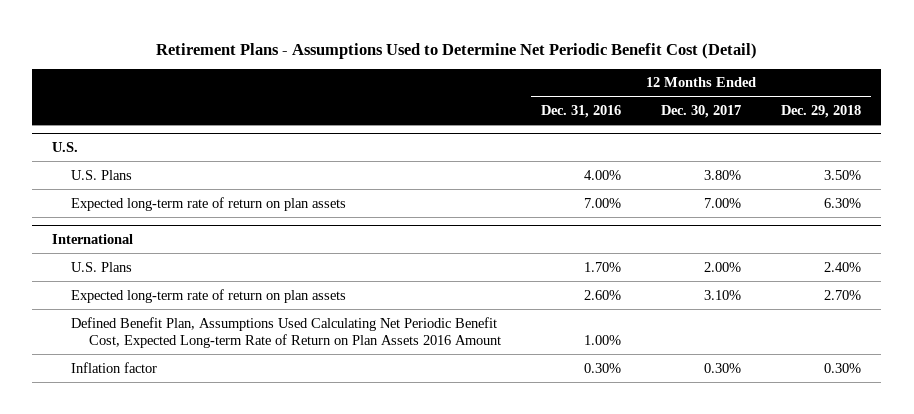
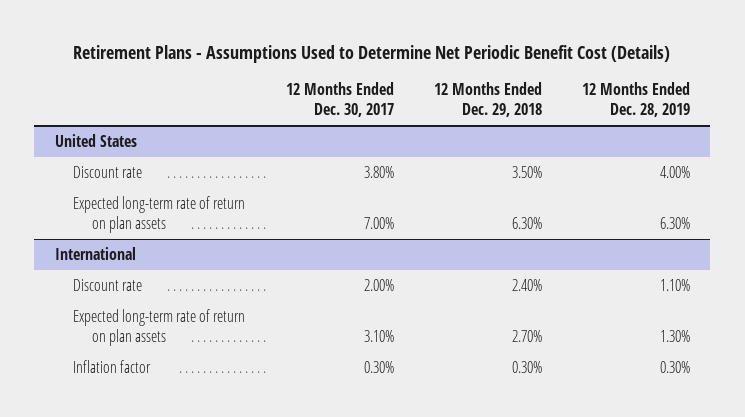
- Retirement Plans - Assumptions Used to Determine Net Periodic Benefit Cost (Detail)
+ Retirement Plans - Assumptions Used to Determine Net Periodic Benefit Cost (Details)
- | 12 Months Ended Dec. 31, 2016 | 12 Months Ended Dec. 30, 2017 | 12 Months Ended Dec. 29, 2018
+ | 12 Months Ended Dec. 30, 2017 | 12 Months Ended Dec. 29, 2018 | 12 Months Ended Dec. 28, 2019
- U.S.
- U.S. Plans | 4.00% | 3.80% | 3.50%
+ United States
+ Discount rate | 3.80% | 3.50% | 4.00%
@ International
- U.S. Plans | 1.70% | 2.00% | 2.40%
+ Discount rate | 2.00% | 2.40% | 1.10%
- Defined Benefit Plan, Assumptions Used Calculating Net Periodic Benefit Cost, Expected Long-term Rate of Return on Plan Assets 2016 Amount | 1.00% | |

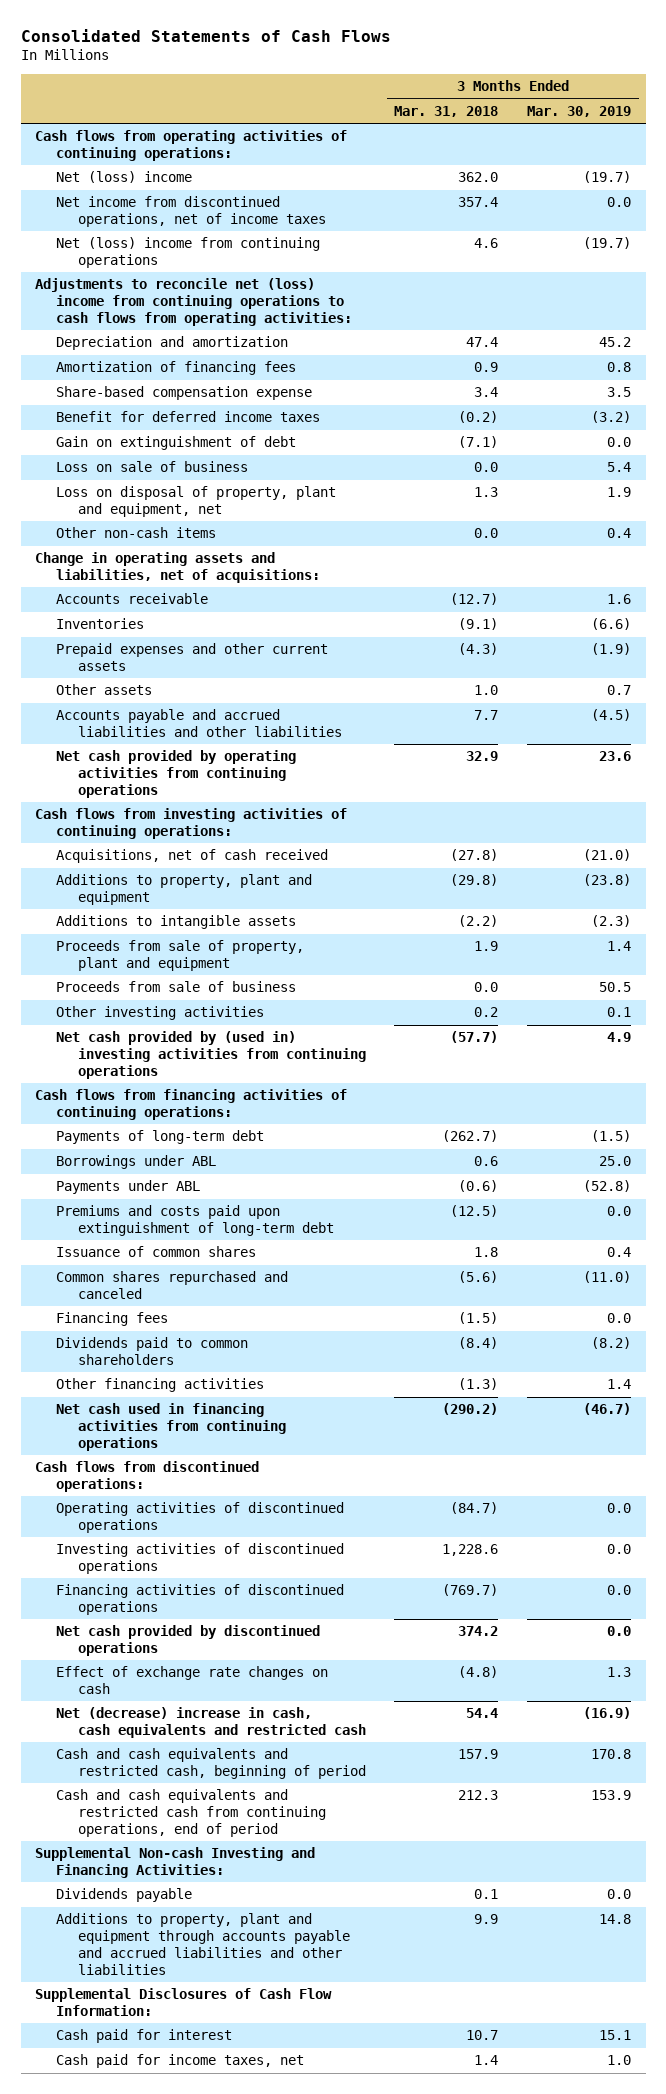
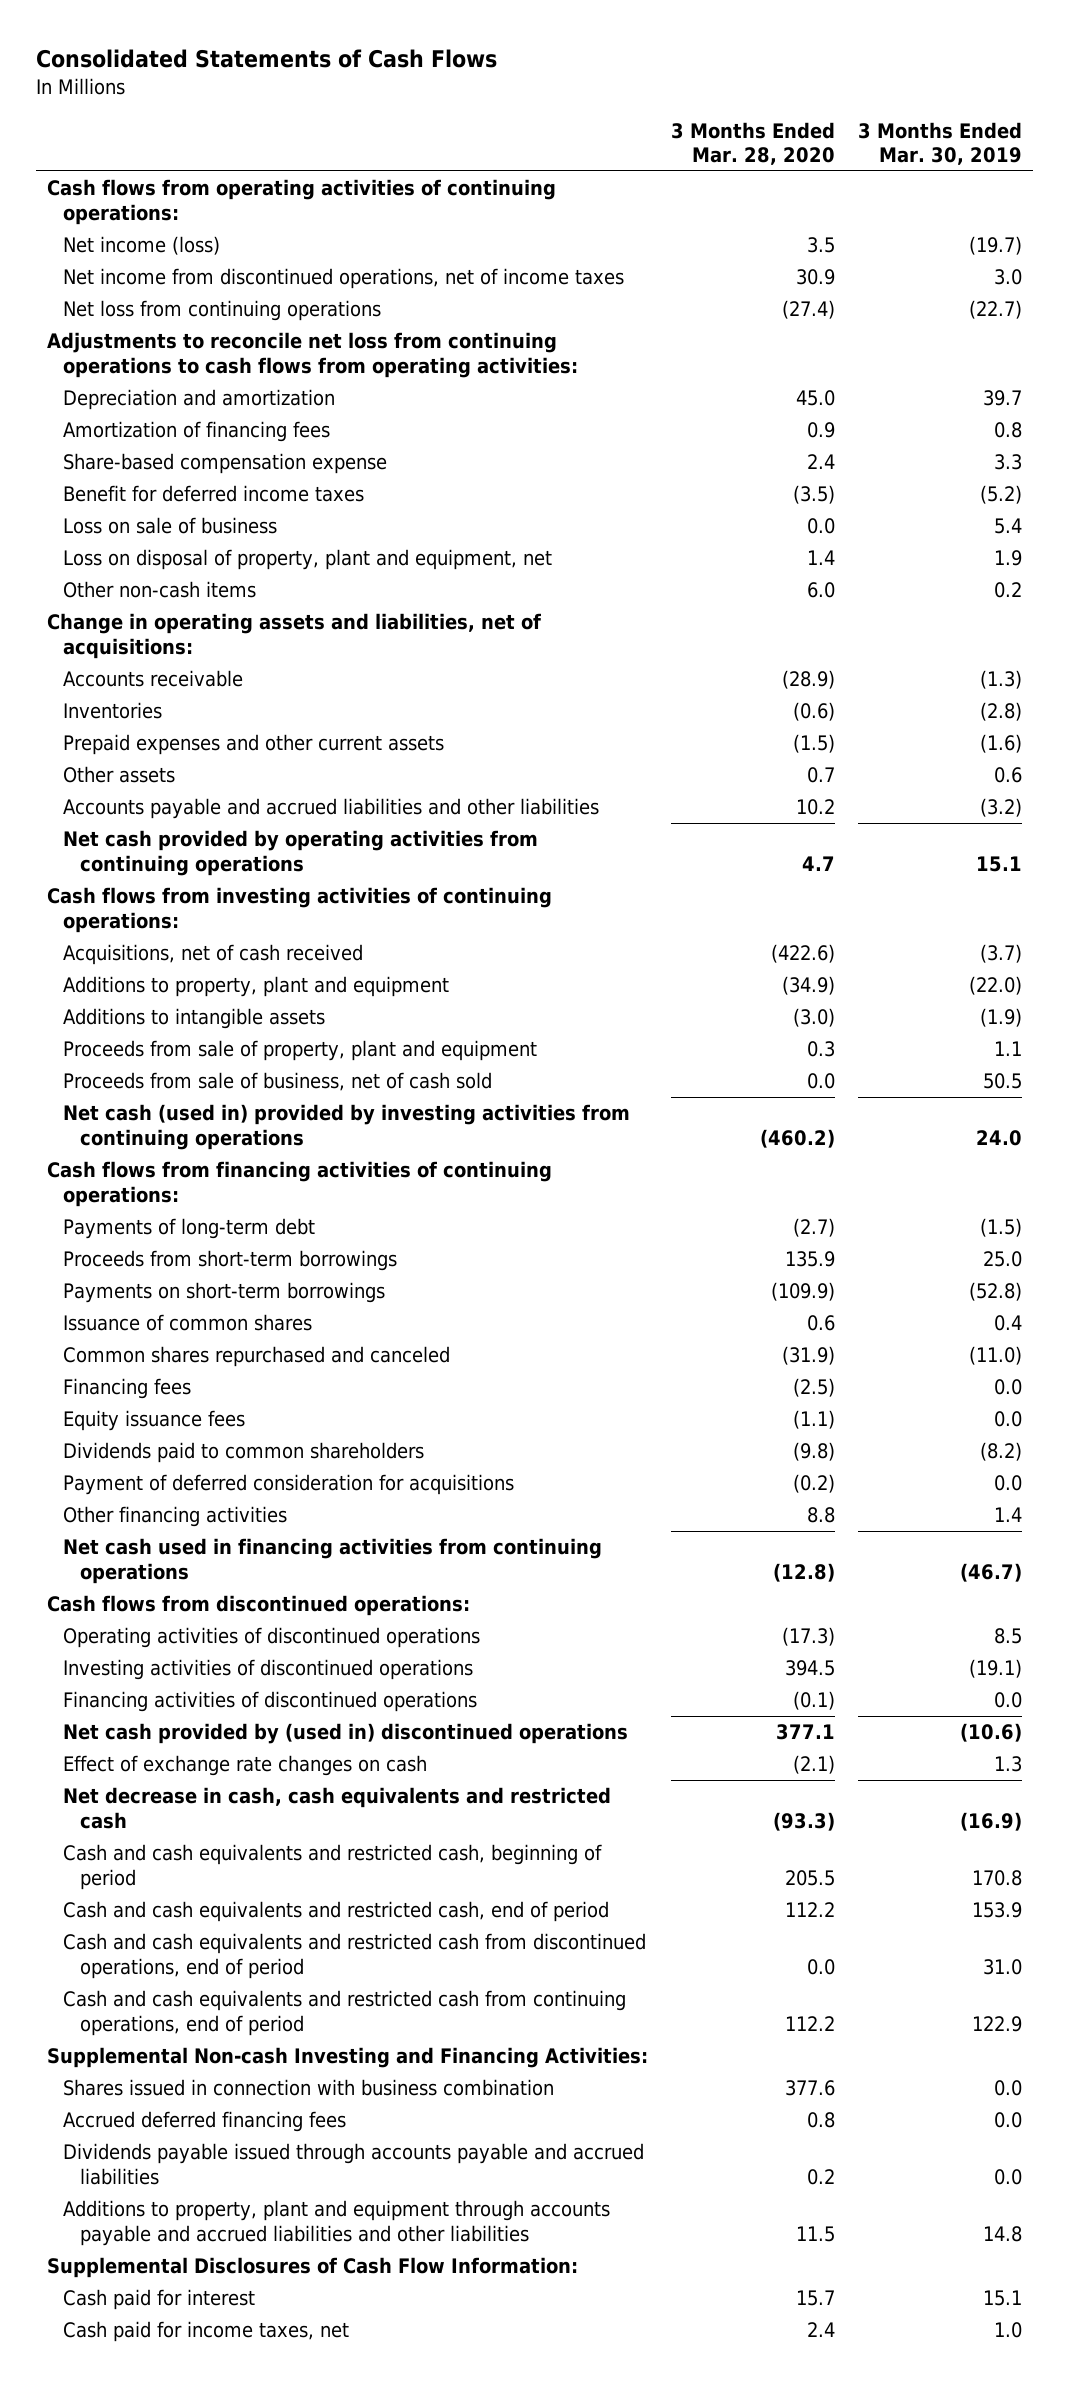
- | 3 Months Ended Mar. 31, 2018 | 3 Months Ended Mar. 30, 2019
+ | 3 Months Ended Mar. 28, 2020 | 3 Months Ended Mar. 30, 2019
- Net (loss) income | 362.0 | (19.7)
- Net income from discontinued operations, net of income taxes | 357.4 | 0.0
- Net (loss) income from continuing operations | 4.6 | (19.7)
- Adjustments to reconcile net (loss) income from continuing operations to cash flows from operating activities:
- Depreciation and amortization | 47.4 | 45.2
+ Net income (loss) | 3.5 | (19.7)
+ Net income from discontinued operations, net of income taxes | 30.9 | 3.0
+ Net loss from continuing operations | (27.4) | (22.7)
+ Adjustments to reconcile net loss from continuing operations to cash flows from operating activities:
+ Depreciation and amortization | 45.0 | 39.7
- Share-based compensation expense | 3.4 | 3.5
- Benefit for deferred income taxes | (0.2) | (3.2)
- Gain on extinguishment of debt | (7.1) | 0.0
+ Share-based compensation expense | 2.4 | 3.3
+ Benefit for deferred income taxes | (3.5) | (5.2)
- Other non-cash items | 0.0 | 0.4
+ Other non-cash items | 6.0 | 0.2
- Accounts receivable | (12.7) | 1.6
- Inventories | (9.1) | (6.6)
- Prepaid expenses and other current assets | (4.3) | (1.9)
- Other assets | 1.0 | 0.7
- Accounts payable and accrued liabilities and other liabilities | 7.7 | (4.5)
- Net cash provided by operating activities from continuing operations | 32.9 | 23.6
+ Accounts receivable | (28.9) | (1.3)
+ Inventories | (0.6) | (2.8)
+ Prepaid expenses and other current assets | (1.5) | (1.6)
+ Other assets | 0.7 | 0.6
+ Accounts payable and accrued liabilities and other liabilities | 10.2 | (3.2)
+ Net cash provided by operating activities from continuing operations | 4.7 | 15.1
- Acquisitions, net of cash received | (27.8) | (21.0)
- Additions to property, plant and equipment | (29.8) | (23.8)
- Additions to intangible assets | (2.2) | (2.3)
- Proceeds from sale of property, plant and equipment | 1.9 | 1.4
- Proceeds from sale of business | 0.0 | 50.5
- Other investing activities | 0.2 | 0.1
- Net cash provided by (used in) investing activities from continuing operations | (57.7) | 4.9
+ Acquisitions, net of cash received | (422.6) | (3.7)
+ Additions to property, plant and equipment | (34.9) | (22.0)
+ Additions to intangible assets | (3.0) | (1.9)
+ Proceeds from sale of property, plant and equipment | 0.3 | 1.1
+ Proceeds from sale of business, net of cash sold | 0.0 | 50.5
+ Net cash (used in) provided by investing activities from continuing operations | (460.2) | 24.0
- Borrowings under ABL | 0.6 | 25.0
- Payments under ABL | (0.6) | (52.8)
- Premiums and costs paid upon extinguishment of long-term debt | (12.5) | 0.0
+ Proceeds from short-term borrowings | 135.9 | 25.0
+ Payments on short-term borrowings | (109.9) | (52.8)
+ Equity issuance fees | (1.1) | 0.0
+ Payment of deferred consideration for acquisitions | (0.2) | 0.0
- Operating activities of discontinued operations | (84.7) | 0.0
- Investing activities of discontinued operations | 1,228.6 | 0.0
+ Operating activities of discontinued operations | (17.3) | 8.5
+ Investing activities of discontinued operations | 394.5 | (19.1)
- Net cash provided by discontinued operations | 374.2 | 0.0
+ Net cash provided by (used in) discontinued operations | 377.1 | (10.6)
- Net (decrease) increase in cash, cash equivalents and restricted cash | 54.4 | (16.9)
+ Net decrease in cash, cash equivalents and restricted cash | (93.3) | (16.9)
- Cash and cash equivalents and restricted cash from continuing operations, end of period | 212.3 | 153.9
+ Cash and cash equivalents and restricted cash, end of period | 112.2 | 153.9
+ Cash and cash equivalents and restricted cash from discontinued operations, end of period | 0.0 | 31.0
+ Cash and cash equivalents and restricted cash from continuing operations, end of period | 112.2 | 122.9
- Dividends payable | 0.1 | 0.0
+ Shares issued in connection with business combination | 377.6 | 0.0
+ Accrued deferred financing fees | 0.8 | 0.0
+ Dividends payable issued through accounts payable and accrued liabilities | 0.2 | 0.0

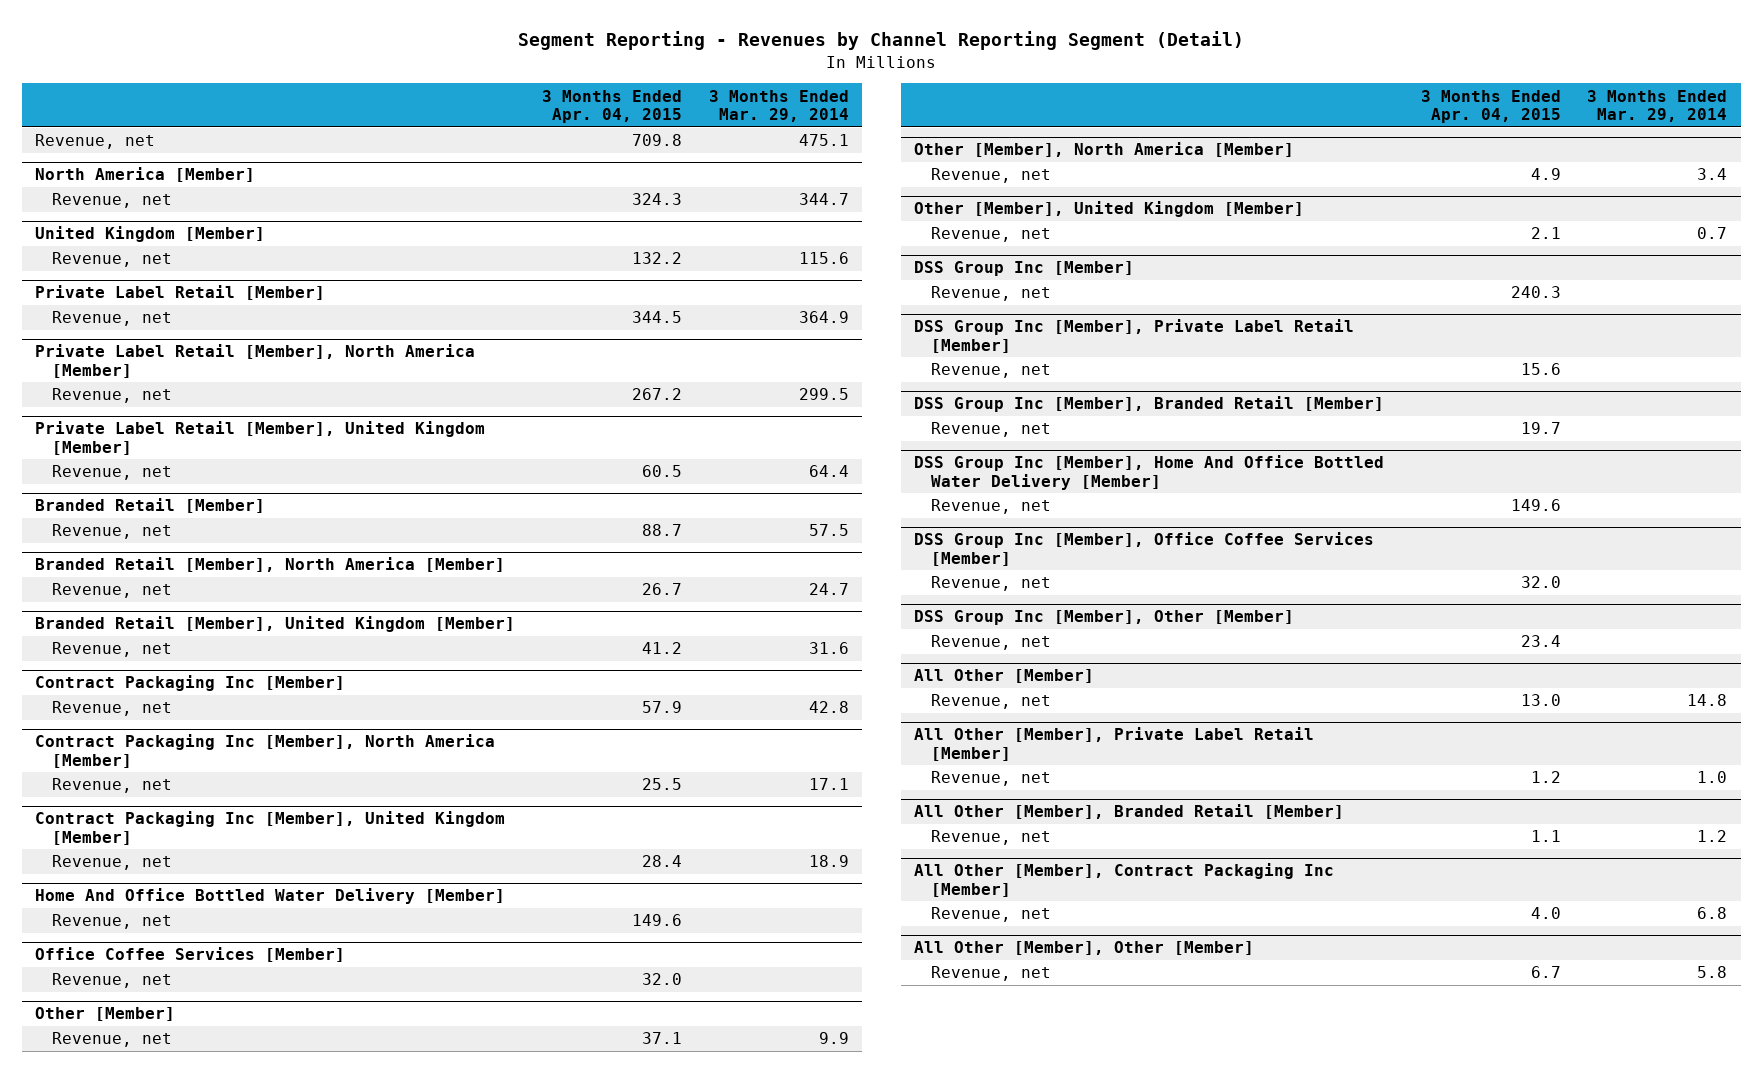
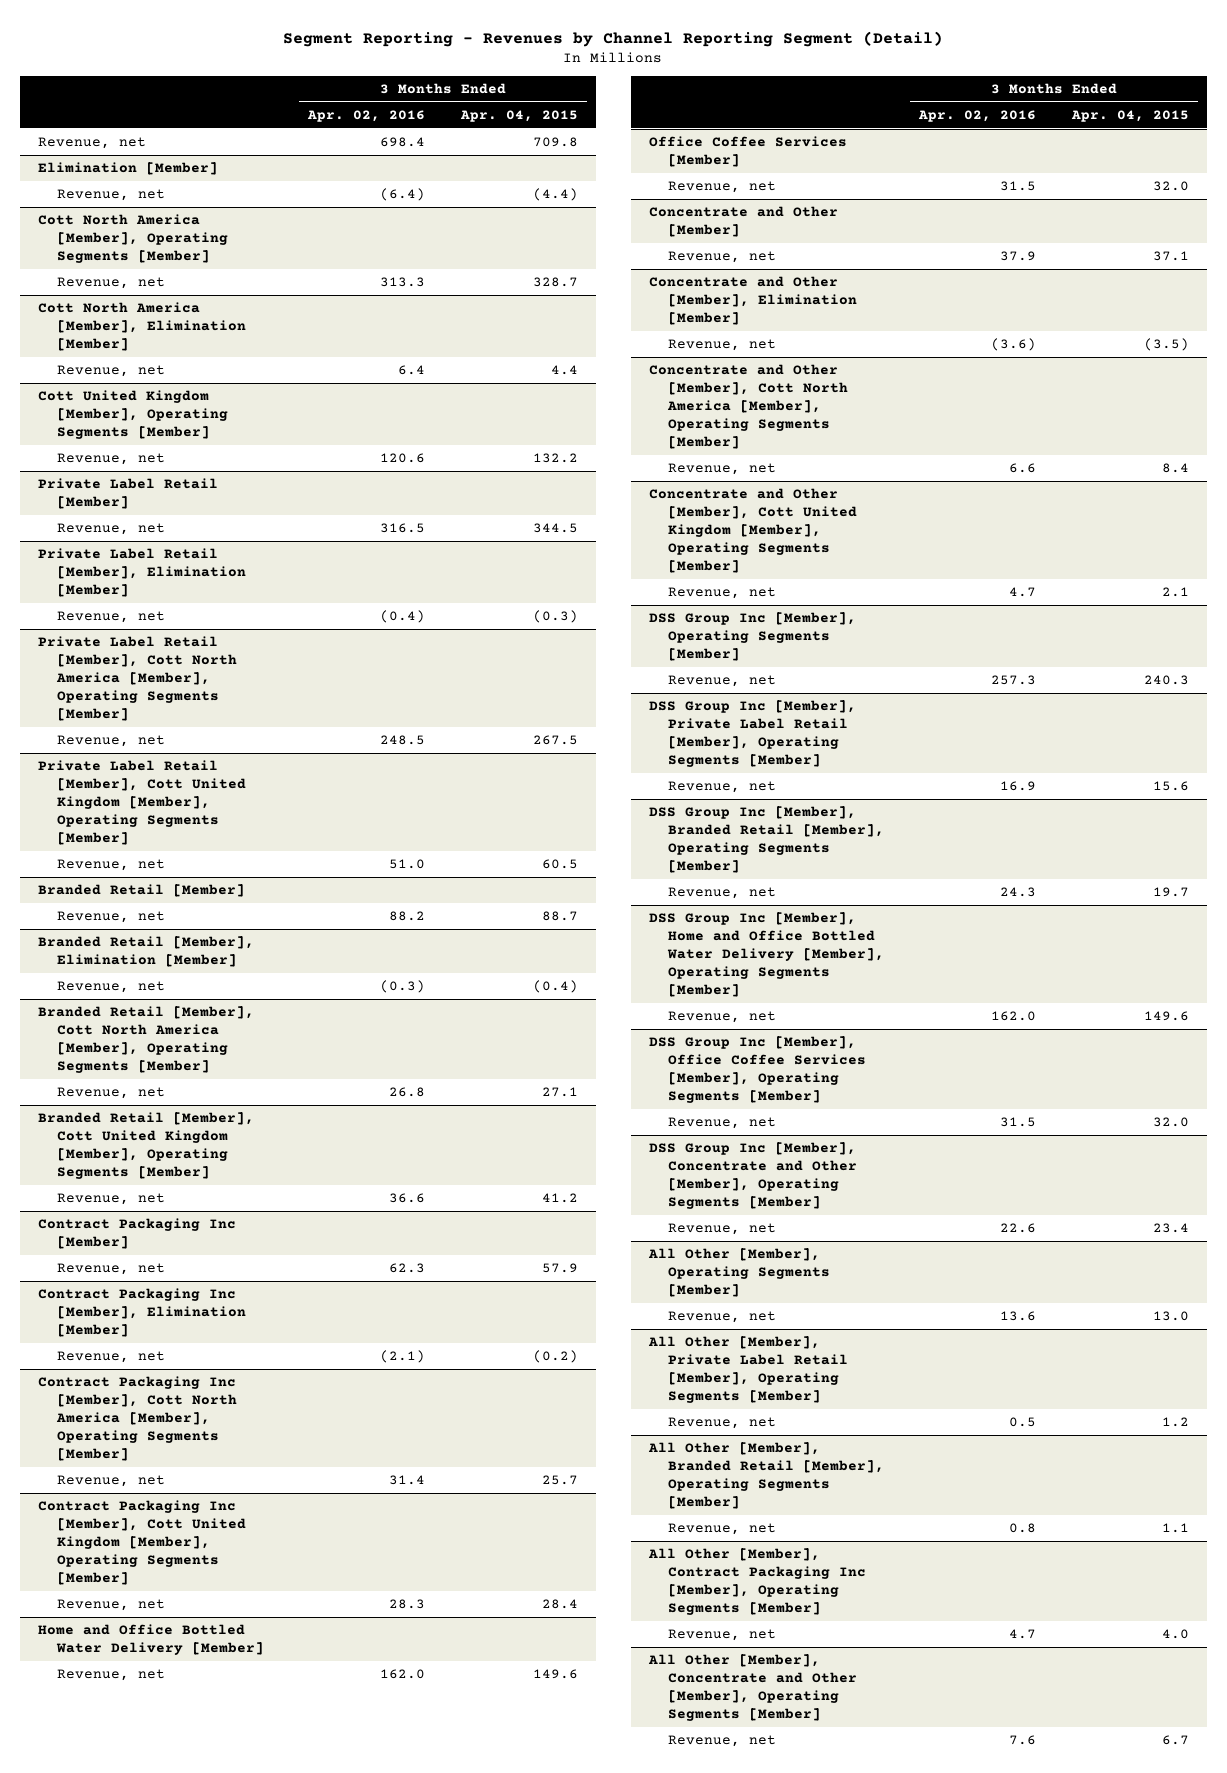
- | 3 Months Ended Apr. 04, 2015 | 3 Months Ended Mar. 29, 2014
+ | 3 Months Ended Apr. 02, 2016 | 3 Months Ended Apr. 04, 2015
- North America [Member]
- Revenue, net | 324.3 | 344.7
- United Kingdom [Member]
+ Elimination [Member]
+ Revenue, net | (6.4) | (4.4)
+ Cott North America [Member], Operating Segments [Member]
+ Revenue, net | 313.3 | 328.7
+ Cott North America [Member], Elimination [Member]
+ Revenue, net | 6.4 | 4.4
+ Cott United Kingdom [Member], Operating Segments [Member]
- Private Label Retail [Member], North America [Member]
- Revenue, net | 267.2 | 299.5
- Private Label Retail [Member], United Kingdom [Member]
+ Private Label Retail [Member], Elimination [Member]
+ Revenue, net | (0.4) | (0.3)
+ Private Label Retail [Member], Cott North America [Member], Operating Segments [Member]
+ Revenue, net | 248.5 | 267.5
+ Private Label Retail [Member], Cott United Kingdom [Member], Operating Segments [Member]
- Branded Retail [Member], North America [Member]
- Revenue, net | 26.7 | 24.7
- Branded Retail [Member], United Kingdom [Member]
+ Branded Retail [Member], Elimination [Member]
+ Revenue, net | (0.3) | (0.4)
+ Branded Retail [Member], Cott North America [Member], Operating Segments [Member]
+ Revenue, net | 26.8 | 27.1
+ Branded Retail [Member], Cott United Kingdom [Member], Operating Segments [Member]
- Contract Packaging Inc [Member], North America [Member]
- Revenue, net | 25.5 | 17.1
- Contract Packaging Inc [Member], United Kingdom [Member]
+ Contract Packaging Inc [Member], Elimination [Member]
+ Revenue, net | (2.1) | (0.2)
+ Contract Packaging Inc [Member], Cott North America [Member], Operating Segments [Member]
+ Revenue, net | 31.4 | 25.7
+ Contract Packaging Inc [Member], Cott United Kingdom [Member], Operating Segments [Member]
- Home And Office Bottled Water Delivery [Member]
+ Home and Office Bottled Water Delivery [Member]
- Other [Member]
+ Concentrate and Other [Member]
- Other [Member], North America [Member]
- Revenue, net | 4.9 | 3.4
- Other [Member], United Kingdom [Member]
+ Concentrate and Other [Member], Elimination [Member]
+ Revenue, net | (3.6) | (3.5)
+ Concentrate and Other [Member], Cott North America [Member], Operating Segments [Member]
+ Revenue, net | 6.6 | 8.4
+ Concentrate and Other [Member], Cott United Kingdom [Member], Operating Segments [Member]
- DSS Group Inc [Member]
+ DSS Group Inc [Member], Operating Segments [Member]
- DSS Group Inc [Member], Private Label Retail [Member]
+ DSS Group Inc [Member], Private Label Retail [Member], Operating Segments [Member]
- DSS Group Inc [Member], Branded Retail [Member]
+ DSS Group Inc [Member], Branded Retail [Member], Operating Segments [Member]
- DSS Group Inc [Member], Home And Office Bottled Water Delivery [Member]
+ DSS Group Inc [Member], Home and Office Bottled Water Delivery [Member], Operating Segments [Member]
- DSS Group Inc [Member], Office Coffee Services [Member]
+ DSS Group Inc [Member], Office Coffee Services [Member], Operating Segments [Member]
- DSS Group Inc [Member], Other [Member]
+ DSS Group Inc [Member], Concentrate and Other [Member], Operating Segments [Member]
- All Other [Member]
+ All Other [Member], Operating Segments [Member]
- All Other [Member], Private Label Retail [Member]
+ All Other [Member], Private Label Retail [Member], Operating Segments [Member]
- All Other [Member], Branded Retail [Member]
+ All Other [Member], Branded Retail [Member], Operating Segments [Member]
- All Other [Member], Contract Packaging Inc [Member]
+ All Other [Member], Contract Packaging Inc [Member], Operating Segments [Member]
- All Other [Member], Other [Member]
+ All Other [Member], Concentrate and Other [Member], Operating Segments [Member]

